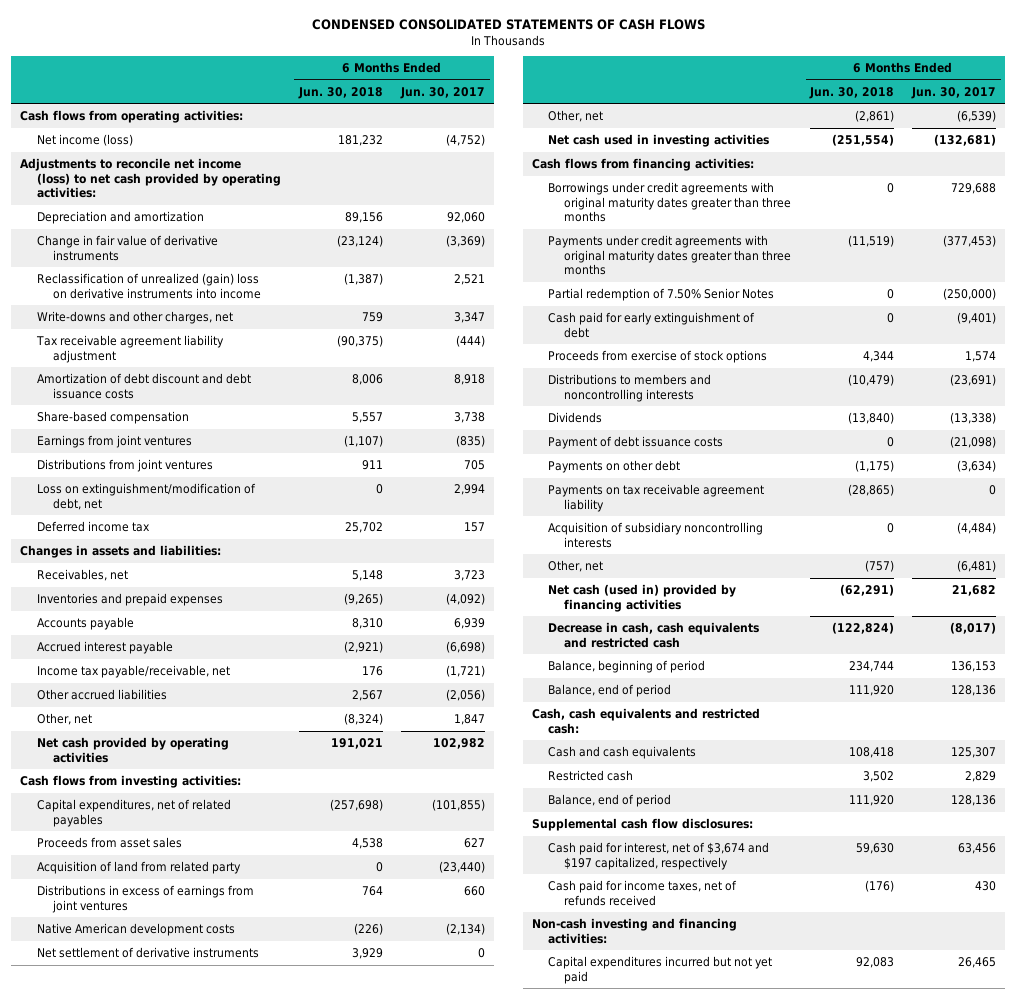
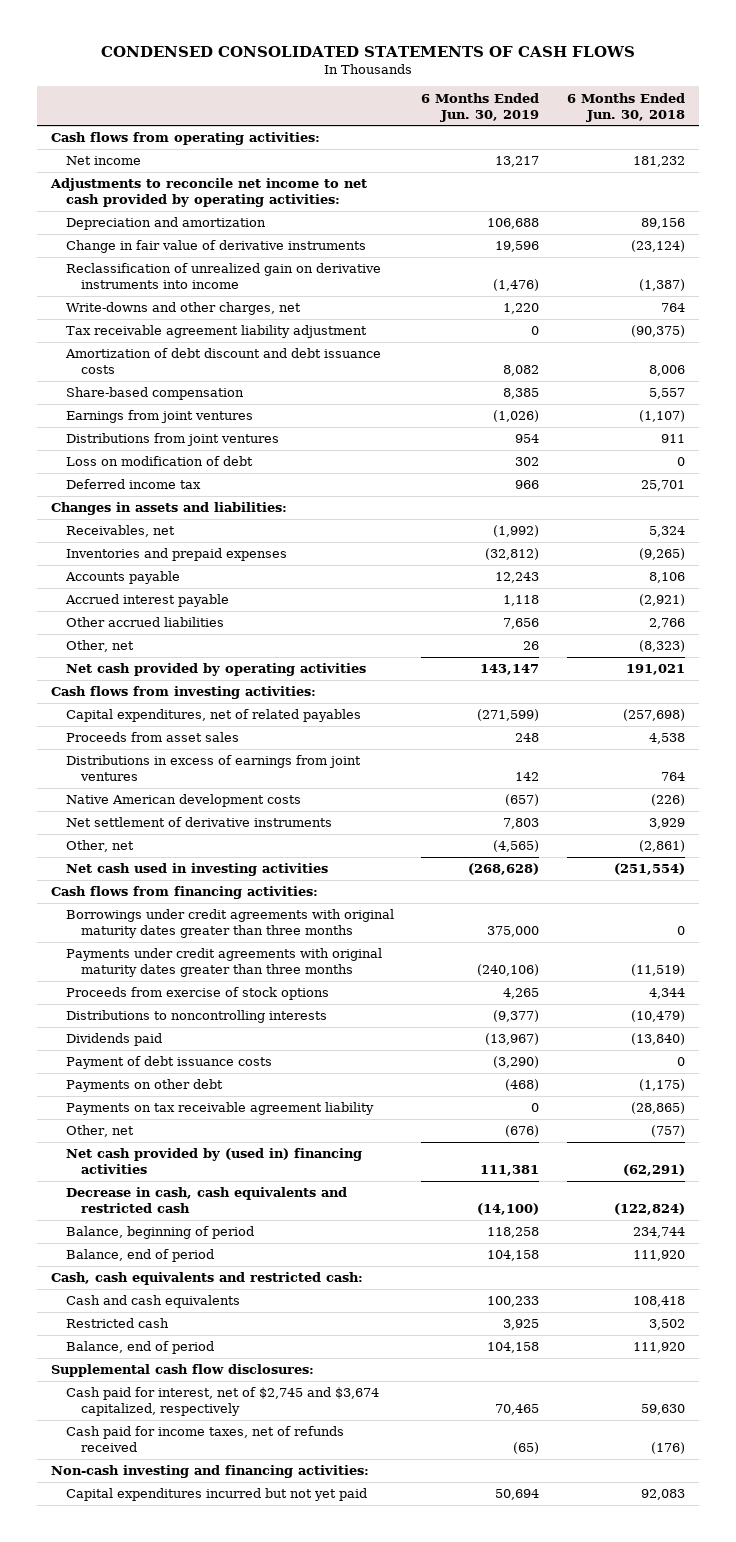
- | 6 Months Ended Jun. 30, 2018 | 6 Months Ended Jun. 30, 2017
+ | 6 Months Ended Jun. 30, 2019 | 6 Months Ended Jun. 30, 2018
- Net income (loss) | 181,232 | (4,752)
- Adjustments to reconcile net income (loss) to net cash provided by operating activities:
+ Net income | 13,217 | 181,232
+ Adjustments to reconcile net income to net cash provided by operating activities:
- Reclassification of unrealized (gain) loss on derivative instruments into income | (1,387) | 2,521
- Write-downs and other charges, net | 759 | 3,347
+ Reclassification of unrealized gain on derivative instruments into income | (1,476) | (1,387)
+ Write-downs and other charges, net | 1,220 | 764
- Loss on extinguishment/modification of debt, net | 0 | 2,994
- Deferred income tax | 25,702 | 157
+ Loss on modification of debt | 302 | 0
+ Deferred income tax | 966 | 25,701
- Receivables, net | 5,148 | 3,723
+ Receivables, net | (1,992) | 5,324
- Accounts payable | 8,310 | 6,939
+ Accounts payable | 12,243 | 8,106
- Income tax payable/receivable, net | 176 | (1,721)
- Other accrued liabilities | 2,567 | (2,056)
- Other, net | (8,324) | 1,847
+ Other accrued liabilities | 7,656 | 2,766
+ Other, net | 26 | (8,323)
- Acquisition of land from related party | 0 | (23,440)
- Partial redemption of 7.50% Senior Notes | 0 | (250,000)
- Cash paid for early extinguishment of debt | 0 | (9,401)
- Distributions to members and noncontrolling interests | (10,479) | (23,691)
- Dividends | (13,840) | (13,338)
+ Distributions to noncontrolling interests | (9,377) | (10,479)
+ Dividends paid | (13,967) | (13,840)
- Acquisition of subsidiary noncontrolling interests | 0 | (4,484)
- Net cash (used in) provided by financing activities | (62,291) | 21,682
+ Net cash provided by (used in) financing activities | 111,381 | (62,291)
- Cash paid for interest, net of $3,674 and $197 capitalized, respectively | 59,630 | 63,456
+ Cash paid for interest, net of $2,745 and $3,674 capitalized, respectively | 70,465 | 59,630

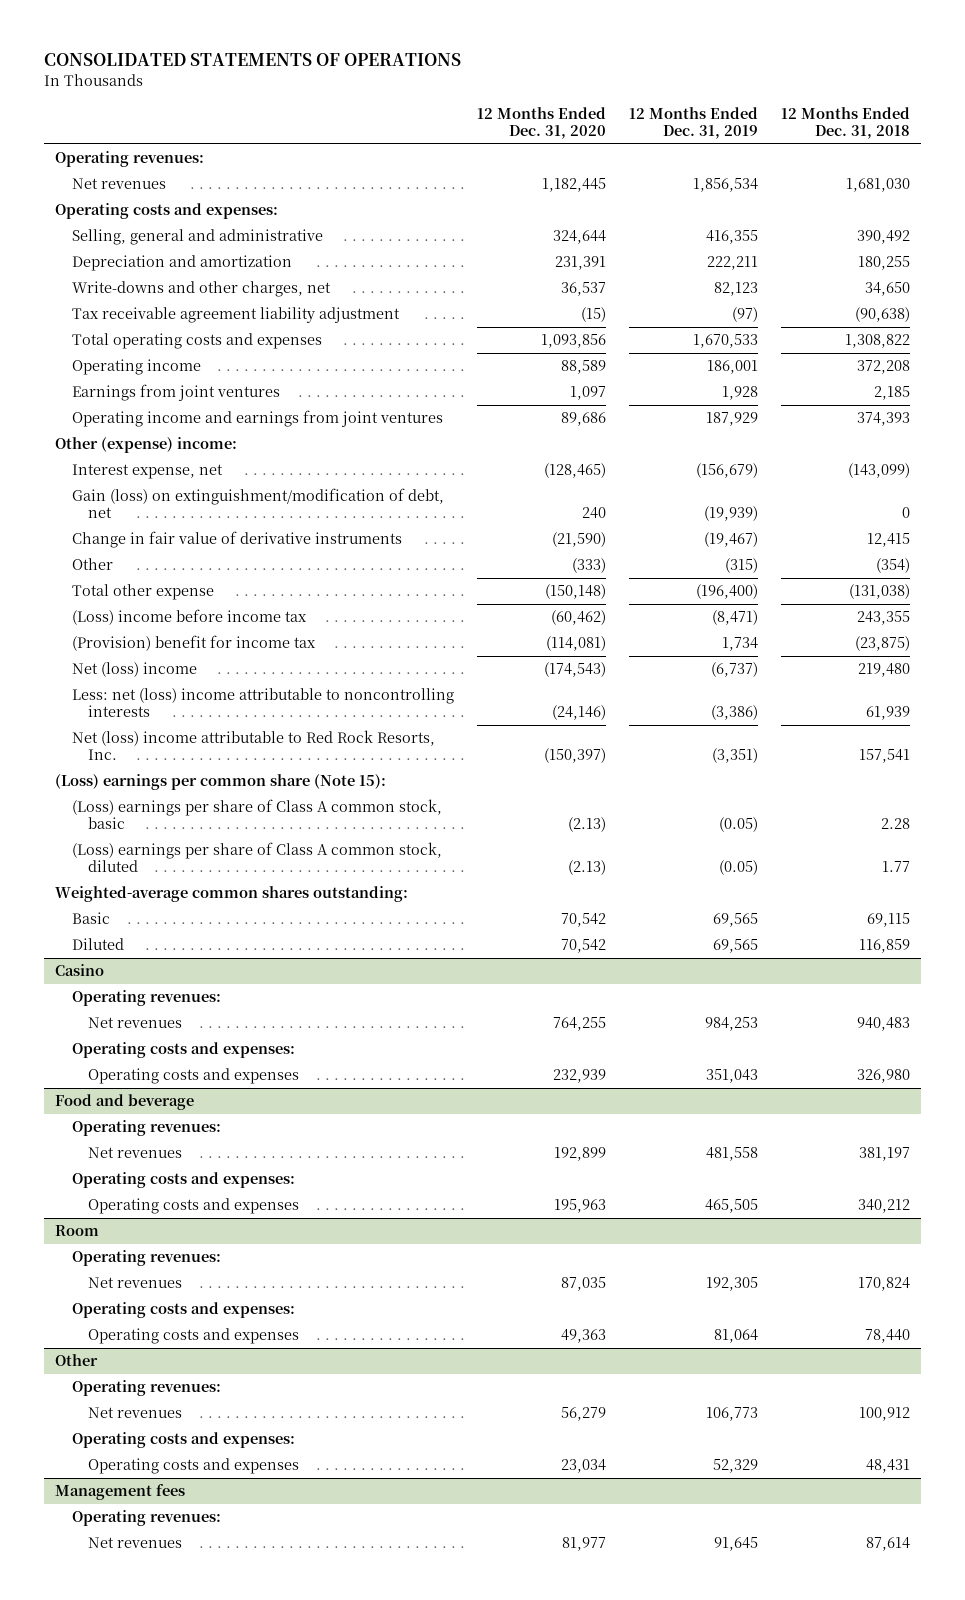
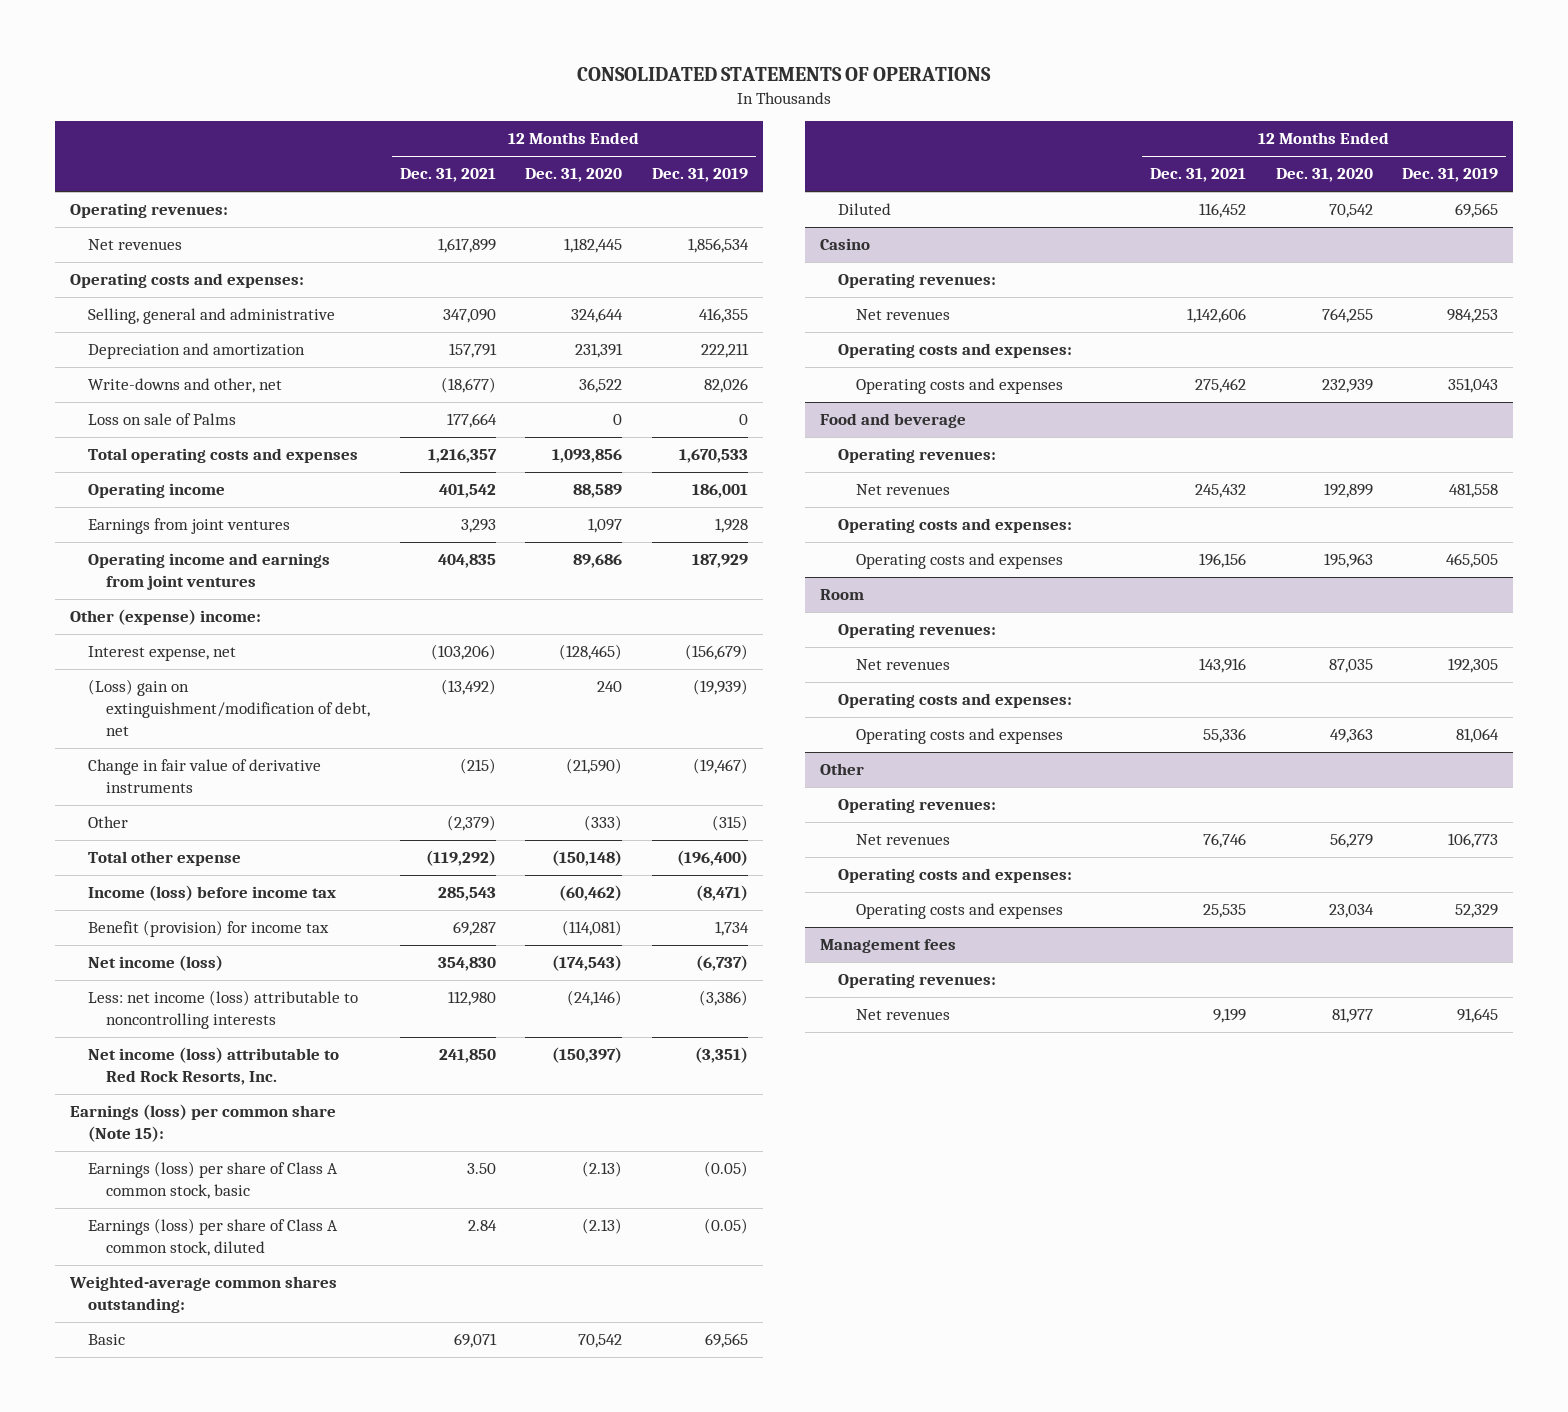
- | 12 Months Ended Dec. 31, 2020 | 12 Months Ended Dec. 31, 2019 | 12 Months Ended Dec. 31, 2018
+ | 12 Months Ended Dec. 31, 2021 | 12 Months Ended Dec. 31, 2020 | 12 Months Ended Dec. 31, 2019
- Write-downs and other charges, net | 36,537 | 82,123 | 34,650
- Tax receivable agreement liability adjustment | (15) | (97) | (90,638)
+ Write-downs and other, net | (18,677) | 36,522 | 82,026
+ Loss on sale of Palms | 177,664 | 0 | 0
- Gain (loss) on extinguishment/modification of debt, net | 240 | (19,939) | 0
+ (Loss) gain on extinguishment/modification of debt, net | (13,492) | 240 | (19,939)
- (Loss) income before income tax | (60,462) | (8,471) | 243,355
- (Provision) benefit for income tax | (114,081) | 1,734 | (23,875)
- Net (loss) income | (174,543) | (6,737) | 219,480
- Less: net (loss) income attributable to noncontrolling interests | (24,146) | (3,386) | 61,939
- Net (loss) income attributable to Red Rock Resorts, Inc. | (150,397) | (3,351) | 157,541
- (Loss) earnings per common share (Note 15):
- (Loss) earnings per share of Class A common stock, basic | (2.13) | (0.05) | 2.28
- (Loss) earnings per share of Class A common stock, diluted | (2.13) | (0.05) | 1.77
+ Income (loss) before income tax | 285,543 | (60,462) | (8,471)
+ Benefit (provision) for income tax | 69,287 | (114,081) | 1,734
+ Net income (loss) | 354,830 | (174,543) | (6,737)
+ Less: net income (loss) attributable to noncontrolling interests | 112,980 | (24,146) | (3,386)
+ Net income (loss) attributable to Red Rock Resorts, Inc. | 241,850 | (150,397) | (3,351)
+ Earnings (loss) per common share (Note 15):
+ Earnings (loss) per share of Class A common stock, basic | 3.50 | (2.13) | (0.05)
+ Earnings (loss) per share of Class A common stock, diluted | 2.84 | (2.13) | (0.05)

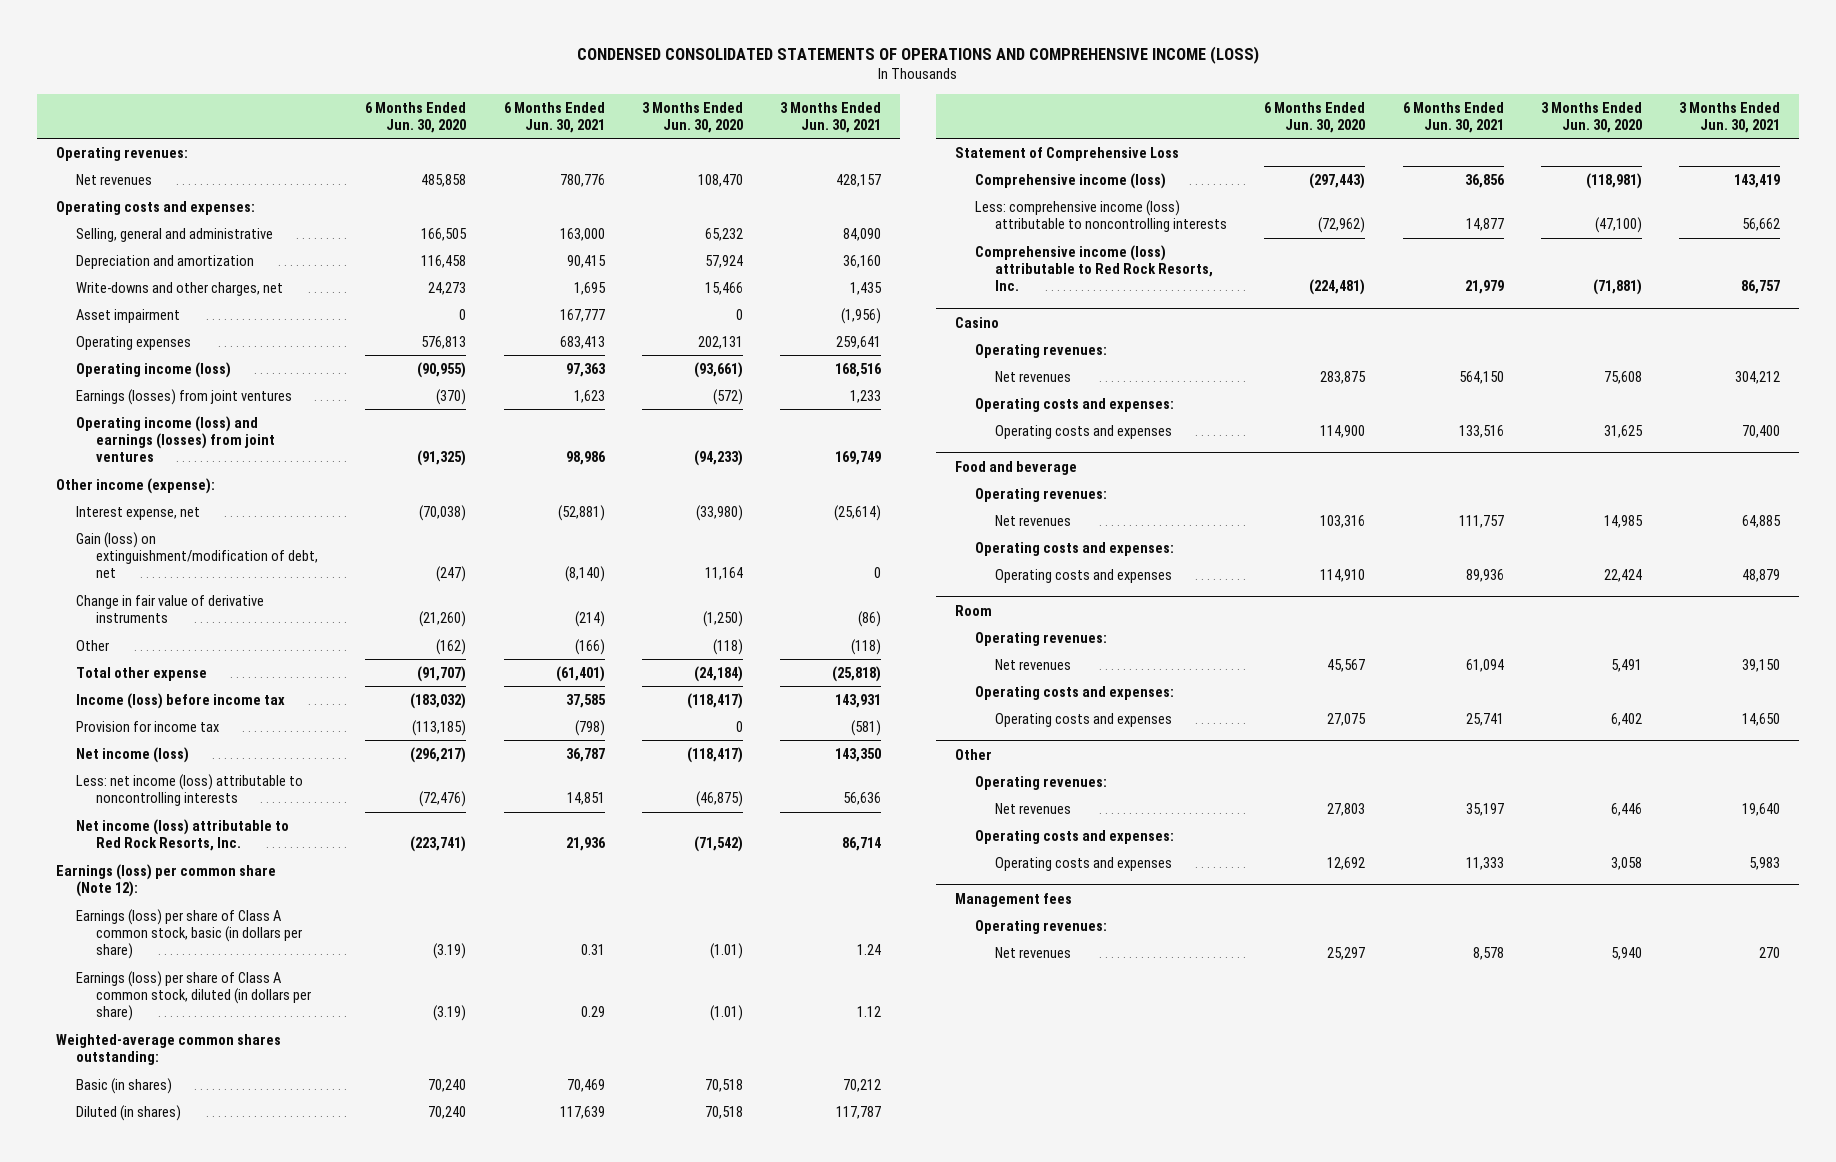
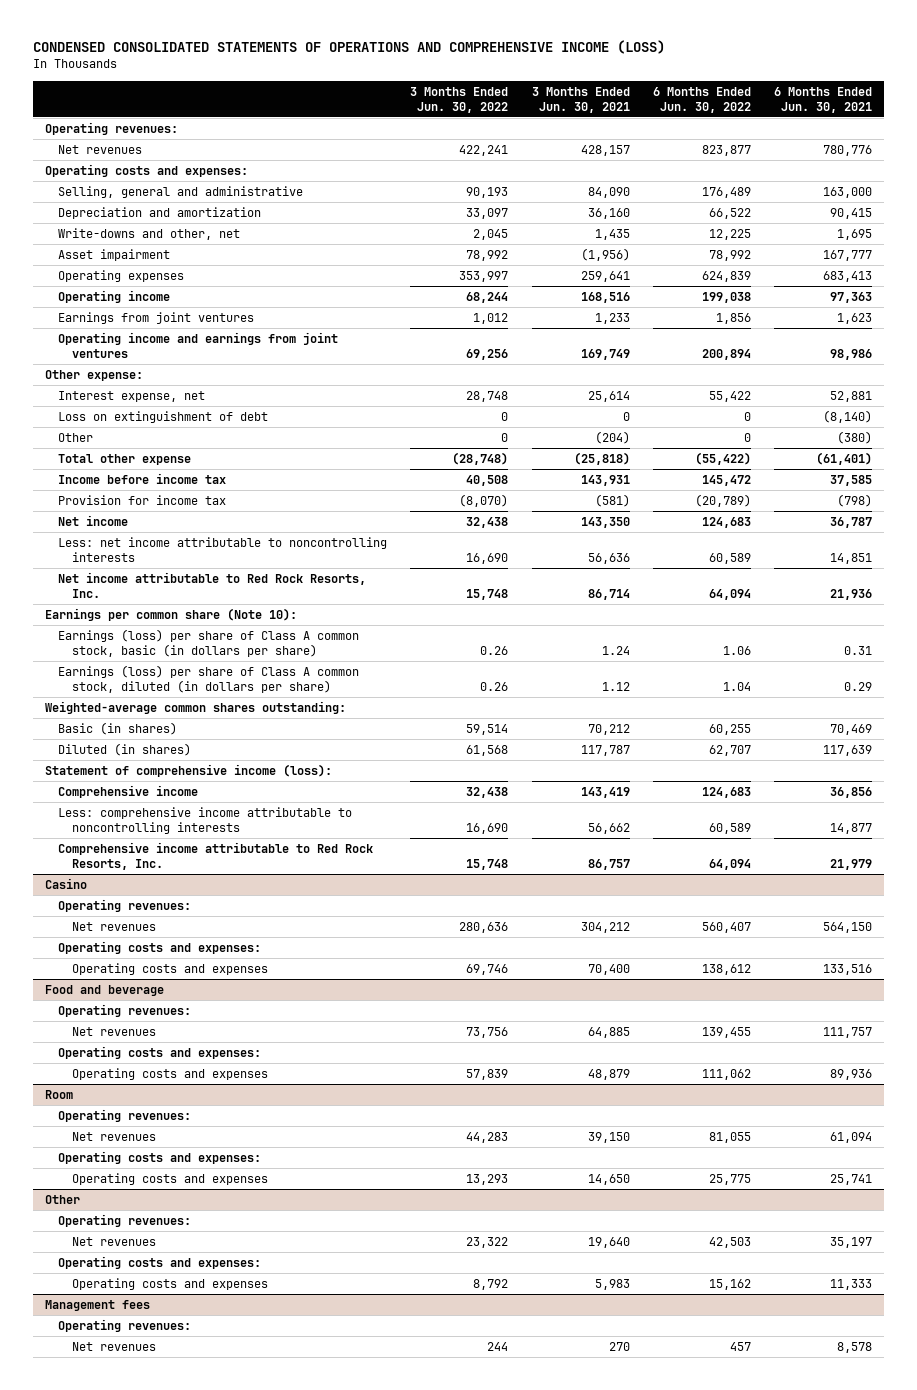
- | 6 Months Ended Jun. 30, 2020 | 6 Months Ended Jun. 30, 2021 | 3 Months Ended Jun. 30, 2020 | 3 Months Ended Jun. 30, 2021
+ | 3 Months Ended Jun. 30, 2022 | 3 Months Ended Jun. 30, 2021 | 6 Months Ended Jun. 30, 2022 | 6 Months Ended Jun. 30, 2021
- Write-downs and other charges, net | 24,273 | 1,695 | 15,466 | 1,435
+ Write-downs and other, net | 2,045 | 1,435 | 12,225 | 1,695
- Operating income (loss) | (90,955) | 97,363 | (93,661) | 168,516
- Earnings (losses) from joint ventures | (370) | 1,623 | (572) | 1,233
- Operating income (loss) and earnings (losses) from joint ventures | (91,325) | 98,986 | (94,233) | 169,749
- Other income (expense):
- Interest expense, net | (70,038) | (52,881) | (33,980) | (25,614)
- Gain (loss) on extinguishment/modification of debt, net | (247) | (8,140) | 11,164 | 0
- Change in fair value of derivative instruments | (21,260) | (214) | (1,250) | (86)
- Other | (162) | (166) | (118) | (118)
+ Operating income | 68,244 | 168,516 | 199,038 | 97,363
+ Earnings from joint ventures | 1,012 | 1,233 | 1,856 | 1,623
+ Operating income and earnings from joint ventures | 69,256 | 169,749 | 200,894 | 98,986
+ Other expense:
+ Interest expense, net | 28,748 | 25,614 | 55,422 | 52,881
+ Loss on extinguishment of debt | 0 | 0 | 0 | (8,140)
+ Other | 0 | (204) | 0 | (380)
- Income (loss) before income tax | (183,032) | 37,585 | (118,417) | 143,931
+ Income before income tax | 40,508 | 143,931 | 145,472 | 37,585
- Net income (loss) | (296,217) | 36,787 | (118,417) | 143,350
- Less: net income (loss) attributable to noncontrolling interests | (72,476) | 14,851 | (46,875) | 56,636
- Net income (loss) attributable to Red Rock Resorts, Inc. | (223,741) | 21,936 | (71,542) | 86,714
- Earnings (loss) per common share (Note 12):
+ Net income | 32,438 | 143,350 | 124,683 | 36,787
+ Less: net income attributable to noncontrolling interests | 16,690 | 56,636 | 60,589 | 14,851
+ Net income attributable to Red Rock Resorts, Inc. | 15,748 | 86,714 | 64,094 | 21,936
+ Earnings per common share (Note 10):
- Statement of Comprehensive Loss
- Comprehensive income (loss) | (297,443) | 36,856 | (118,981) | 143,419
- Less: comprehensive income (loss) attributable to noncontrolling interests | (72,962) | 14,877 | (47,100) | 56,662
- Comprehensive income (loss) attributable to Red Rock Resorts, Inc. | (224,481) | 21,979 | (71,881) | 86,757
+ Statement of comprehensive income (loss):
+ Comprehensive income | 32,438 | 143,419 | 124,683 | 36,856
+ Less: comprehensive income attributable to noncontrolling interests | 16,690 | 56,662 | 60,589 | 14,877
+ Comprehensive income attributable to Red Rock Resorts, Inc. | 15,748 | 86,757 | 64,094 | 21,979

